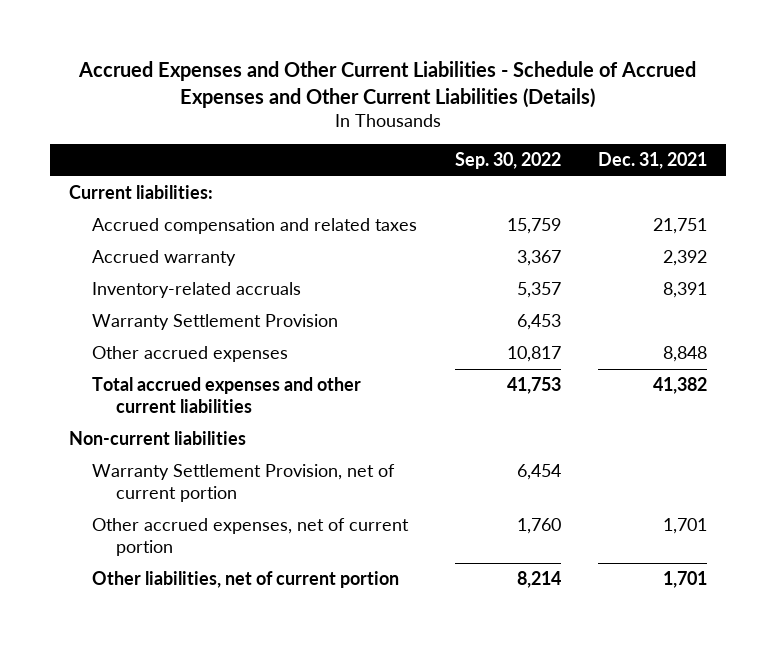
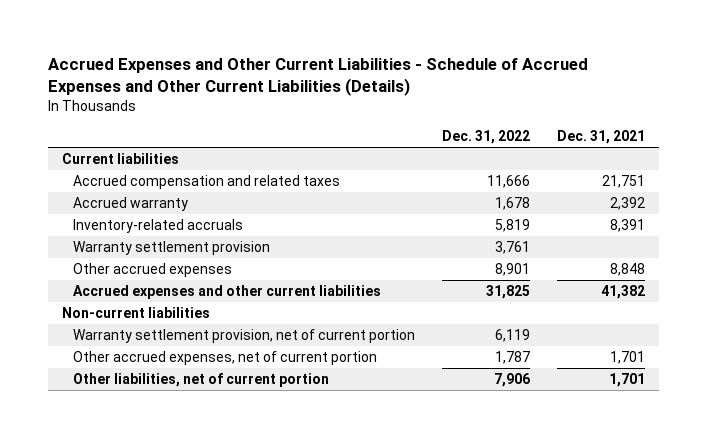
- | Sep. 30, 2022 | Dec. 31, 2021
+ | Dec. 31, 2022 | Dec. 31, 2021
- Current liabilities:
+ Current liabilities
- Warranty Settlement Provision | 6,453 |
+ Warranty settlement provision | 3,761 |
- Total accrued expenses and other current liabilities | 41,753 | 41,382
+ Accrued expenses and other current liabilities | 31,825 | 41,382
- Warranty Settlement Provision, net of current portion | 6,454 |
+ Warranty settlement provision, net of current portion | 6,119 |

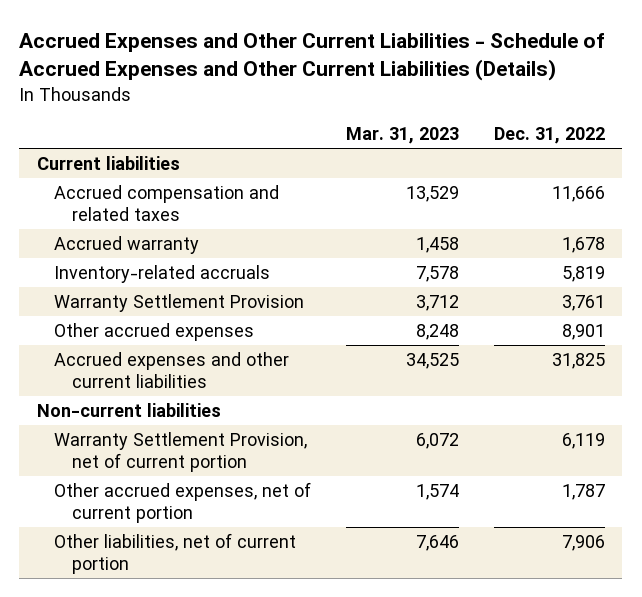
- | Dec. 31, 2022 | Dec. 31, 2021
+ | Mar. 31, 2023 | Dec. 31, 2022
- Warranty settlement provision | 3,761 |
+ Warranty Settlement Provision | 3,712 | 3,761
- Warranty settlement provision, net of current portion | 6,119 |
+ Warranty Settlement Provision, net of current portion | 6,072 | 6,119

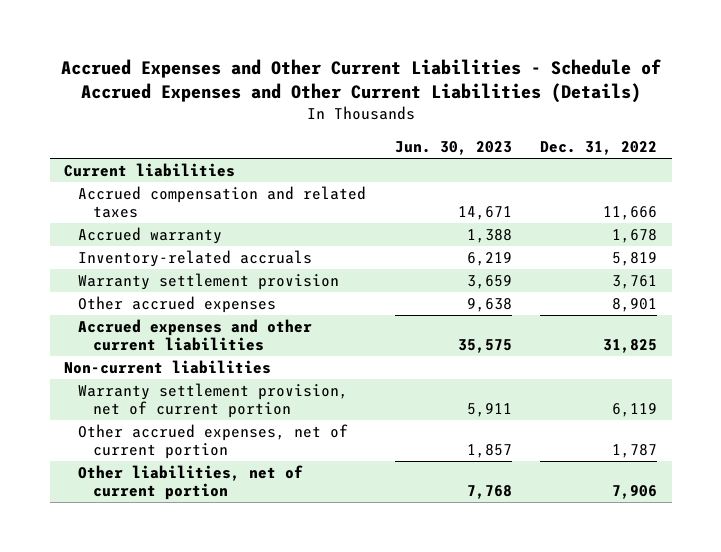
- | Mar. 31, 2023 | Dec. 31, 2022
+ | Jun. 30, 2023 | Dec. 31, 2022
- Warranty Settlement Provision | 3,712 | 3,761
+ Warranty settlement provision | 3,659 | 3,761
- Warranty Settlement Provision, net of current portion | 6,072 | 6,119
+ Warranty settlement provision, net of current portion | 5,911 | 6,119

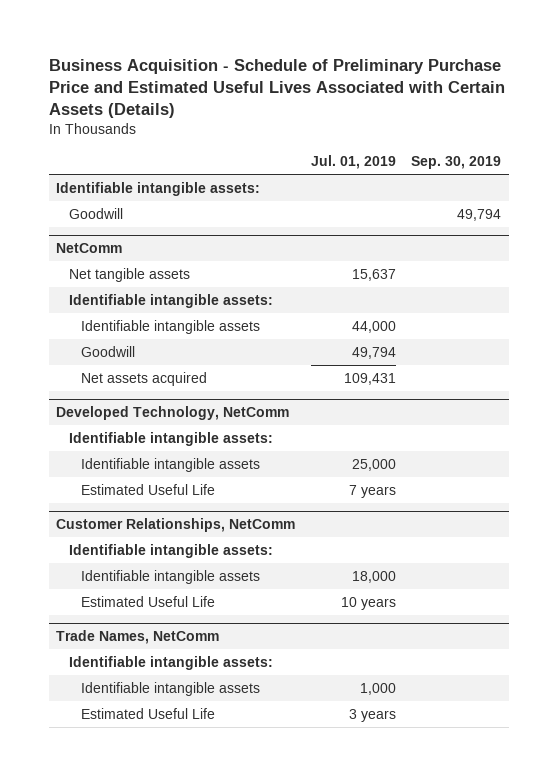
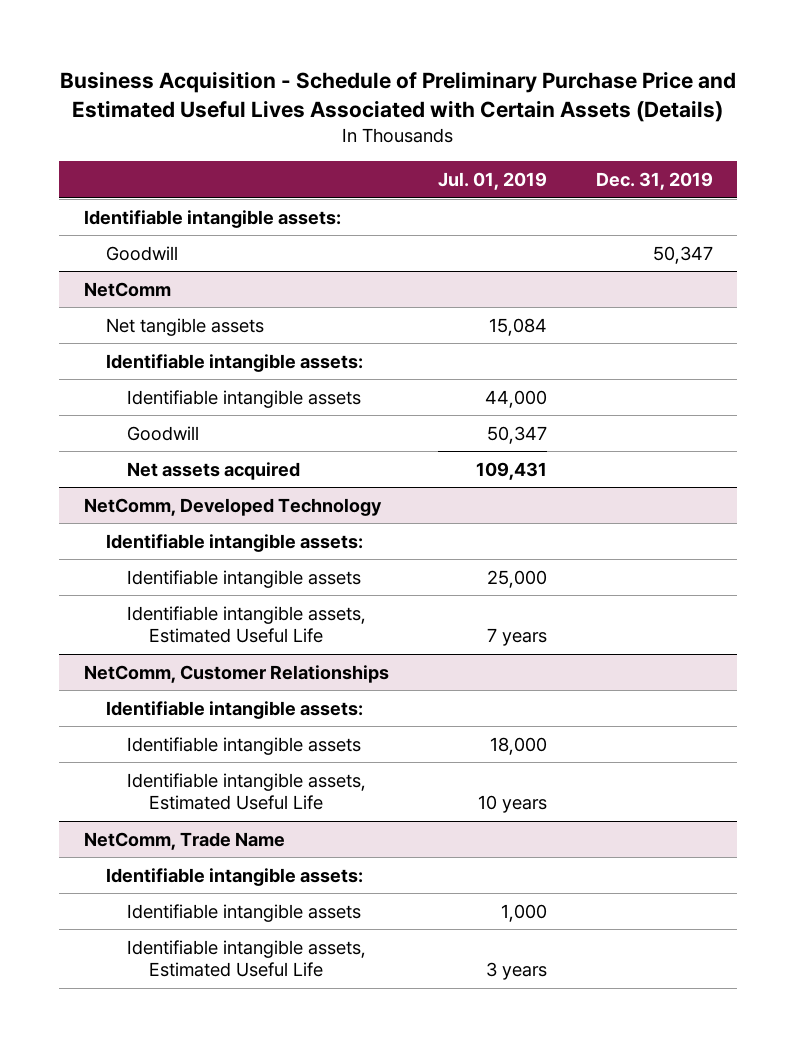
- | Jul. 01, 2019 | Sep. 30, 2019
+ | Jul. 01, 2019 | Dec. 31, 2019
@ NetComm
- Net tangible assets | 15,637 |
+ Net tangible assets | 15,084 |
- Goodwill | 49,794 |
+ Goodwill | 50,347 |
- Developed Technology, NetComm
+ NetComm, Developed Technology
- Estimated Useful Life | 7 years |
- Customer Relationships, NetComm
+ Identifiable intangible assets, Estimated Useful Life | 7 years |
+ NetComm, Customer Relationships
- Estimated Useful Life | 10 years |
- Trade Names, NetComm
+ Identifiable intangible assets, Estimated Useful Life | 10 years |
+ NetComm, Trade Name
- Estimated Useful Life | 3 years |
+ Identifiable intangible assets, Estimated Useful Life | 3 years |

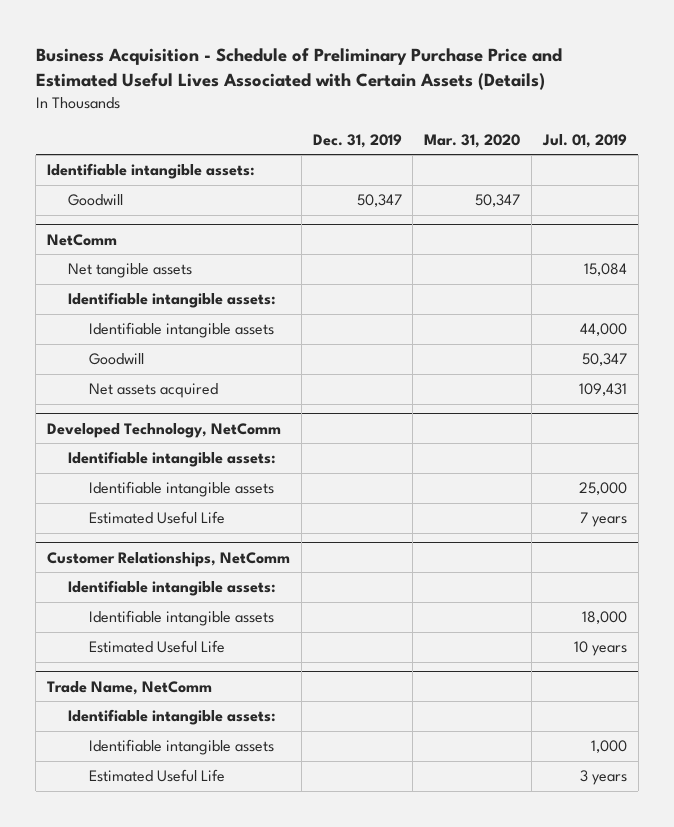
- | Jul. 01, 2019 | Dec. 31, 2019
+ | Dec. 31, 2019 | Mar. 31, 2020 | Jul. 01, 2019
- NetComm, Developed Technology
+ Developed Technology, NetComm
- Identifiable intangible assets, Estimated Useful Life | 7 years |
- NetComm, Customer Relationships
+ Estimated Useful Life | | | 7 years
+ Customer Relationships, NetComm
- Identifiable intangible assets, Estimated Useful Life | 10 years |
- NetComm, Trade Name
+ Estimated Useful Life | | | 10 years
+ Trade Name, NetComm
- Identifiable intangible assets, Estimated Useful Life | 3 years |
+ Estimated Useful Life | | | 3 years

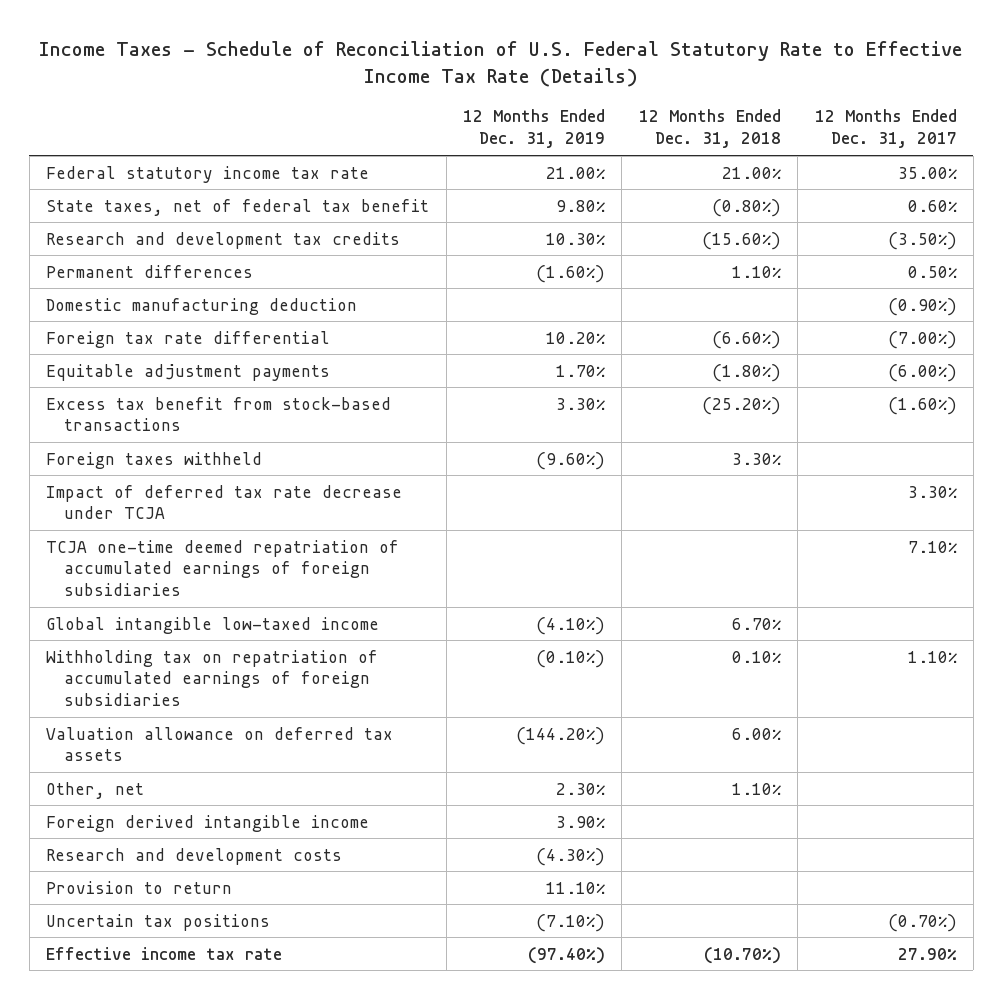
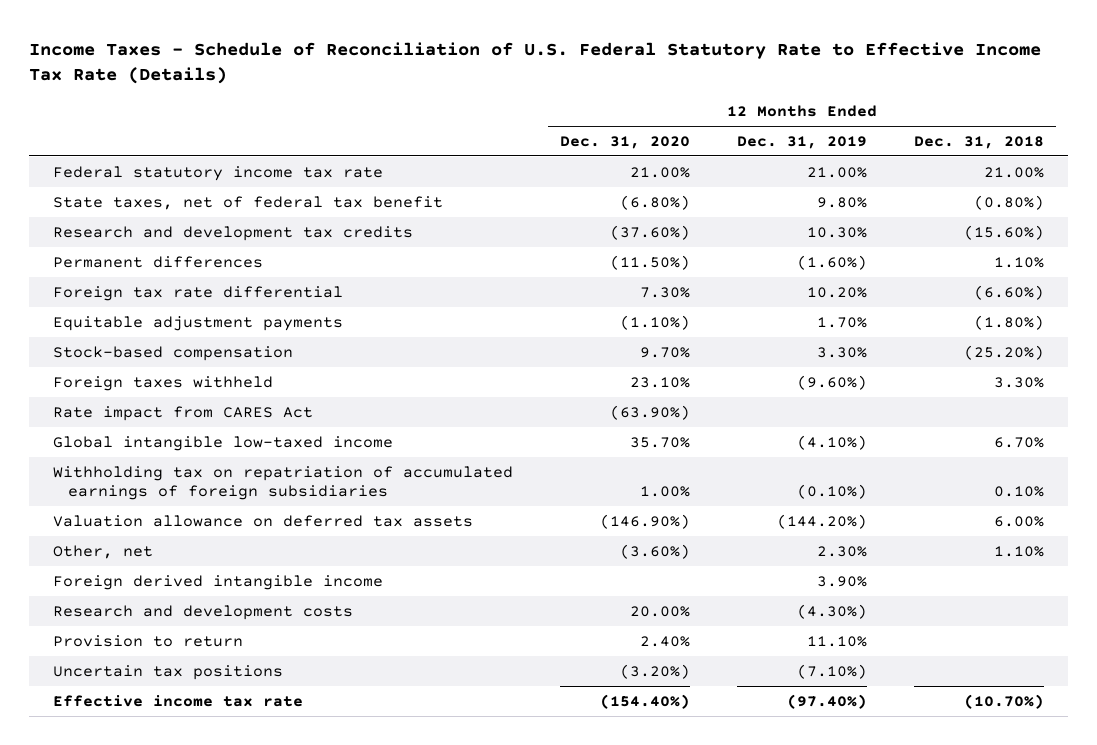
- | 12 Months Ended Dec. 31, 2019 | 12 Months Ended Dec. 31, 2018 | 12 Months Ended Dec. 31, 2017
+ | 12 Months Ended Dec. 31, 2020 | 12 Months Ended Dec. 31, 2019 | 12 Months Ended Dec. 31, 2018
- Domestic manufacturing deduction | | | (0.90%)
- Excess tax benefit from stock-based transactions | 3.30% | (25.20%) | (1.60%)
+ Stock-based compensation | 9.70% | 3.30% | (25.20%)
- Impact of deferred tax rate decrease under TCJA | | | 3.30%
- TCJA one-time deemed repatriation of accumulated earnings of foreign subsidiaries | | | 7.10%
+ Rate impact from CARES Act | (63.90%) | |

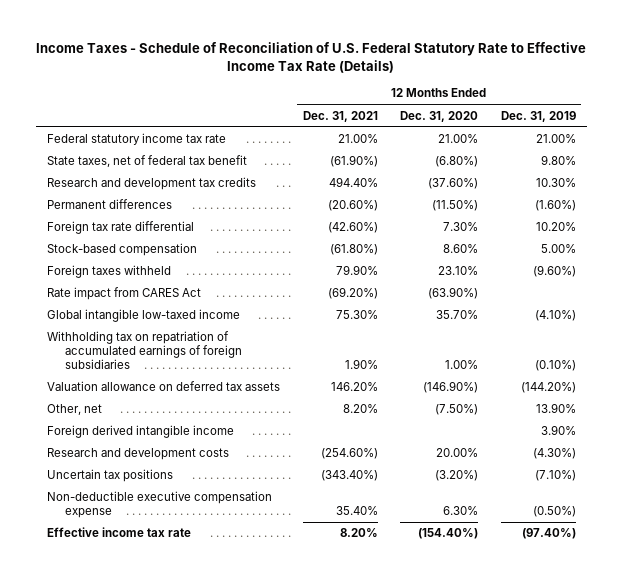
- | 12 Months Ended Dec. 31, 2020 | 12 Months Ended Dec. 31, 2019 | 12 Months Ended Dec. 31, 2018
+ | 12 Months Ended Dec. 31, 2021 | 12 Months Ended Dec. 31, 2020 | 12 Months Ended Dec. 31, 2019
- Equitable adjustment payments | (1.10%) | 1.70% | (1.80%)
- Stock-based compensation | 9.70% | 3.30% | (25.20%)
+ Stock-based compensation | (61.80%) | 8.60% | 5.00%
- Other, net | (3.60%) | 2.30% | 1.10%
+ Other, net | 8.20% | (7.50%) | 13.90%
- Provision to return | 2.40% | 11.10% |
+ Non-deductible executive compensation expense | 35.40% | 6.30% | (0.50%)

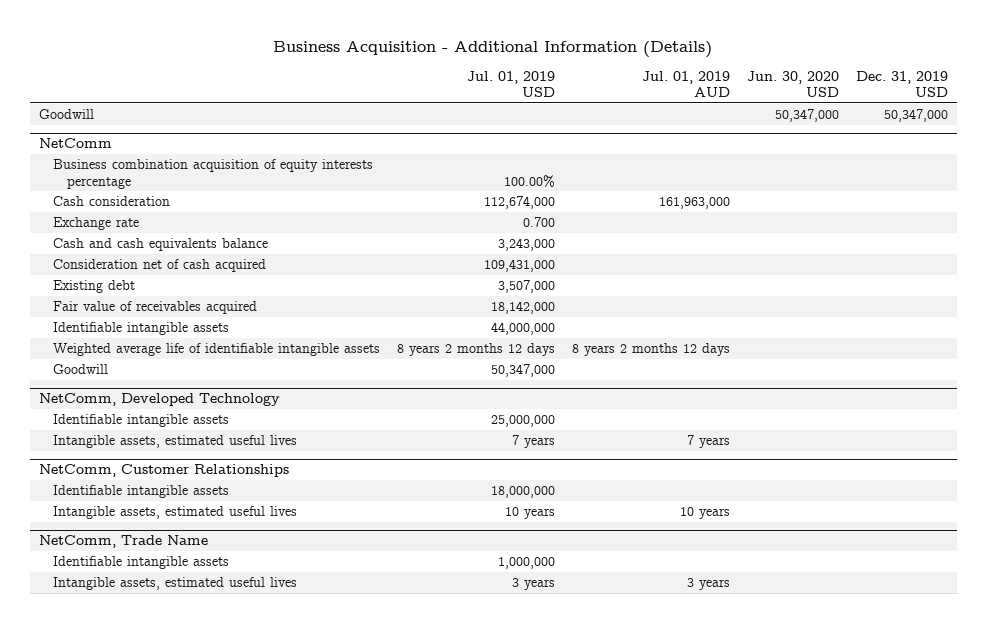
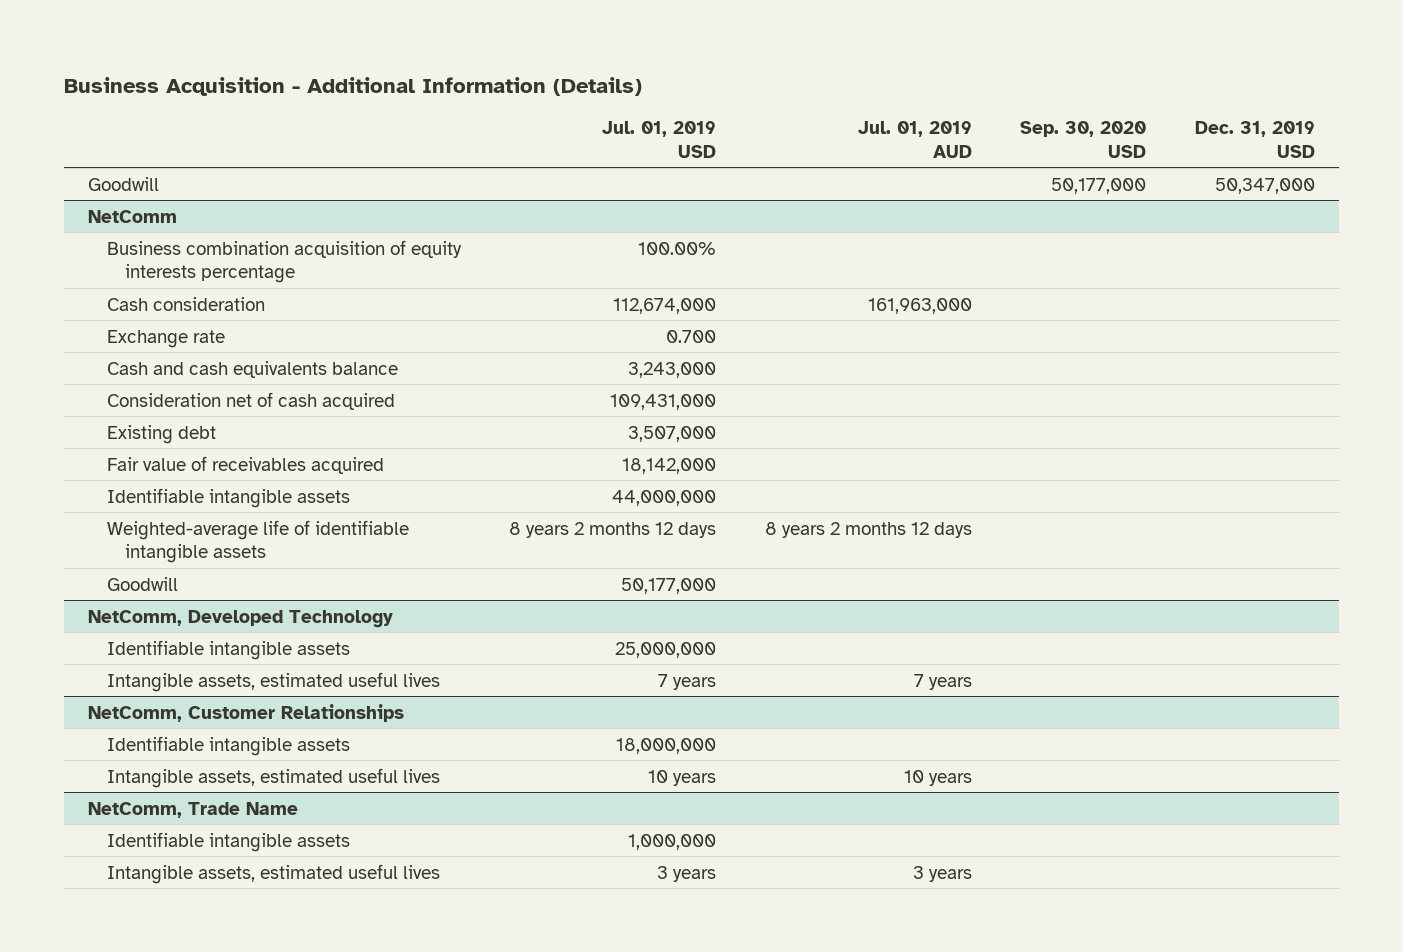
- | Jul. 01, 2019 USD | Jul. 01, 2019 AUD | Jun. 30, 2020 USD | Dec. 31, 2019 USD
+ | Jul. 01, 2019 USD | Jul. 01, 2019 AUD | Sep. 30, 2020 USD | Dec. 31, 2019 USD
@ NetComm
- Weighted average life of identifiable intangible assets | 8 years 2 months 12 days | 8 years 2 months 12 days | |
- Goodwill | 50,347,000 | | |
+ Weighted-average life of identifiable intangible assets | 8 years 2 months 12 days | 8 years 2 months 12 days | |
+ Goodwill | 50,177,000 | | |

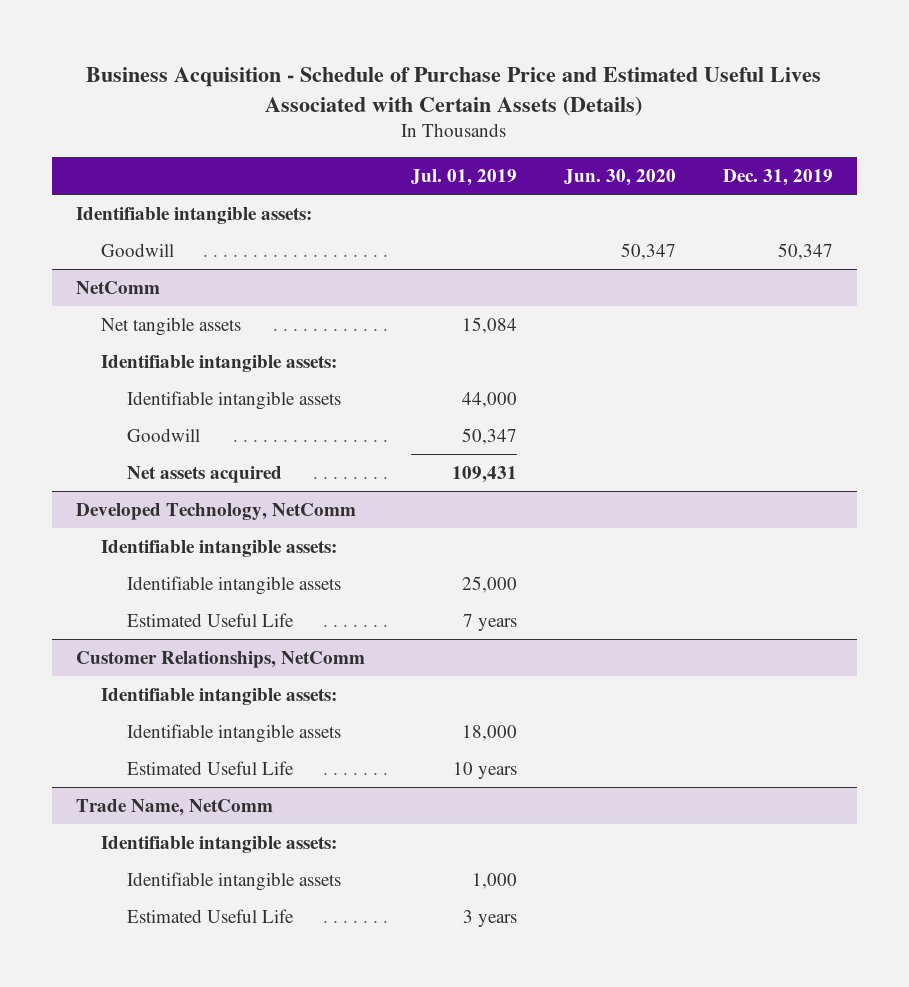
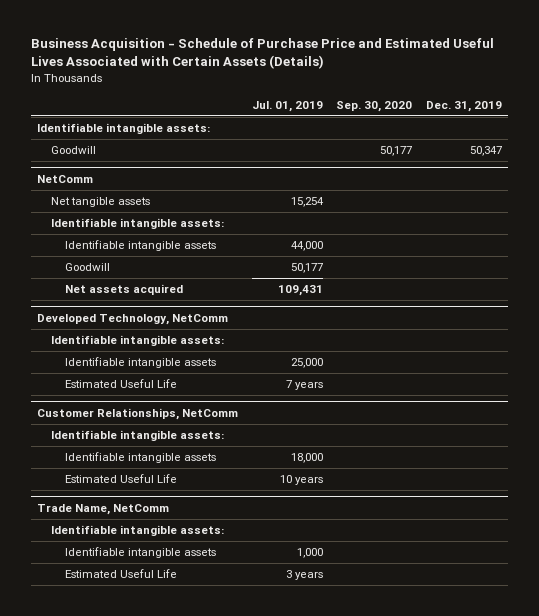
- | Jul. 01, 2019 | Jun. 30, 2020 | Dec. 31, 2019
+ | Jul. 01, 2019 | Sep. 30, 2020 | Dec. 31, 2019
@ NetComm
- Net tangible assets | 15,084 | |
+ Net tangible assets | 15,254 | |
- Goodwill | 50,347 | |
+ Goodwill | 50,177 | |

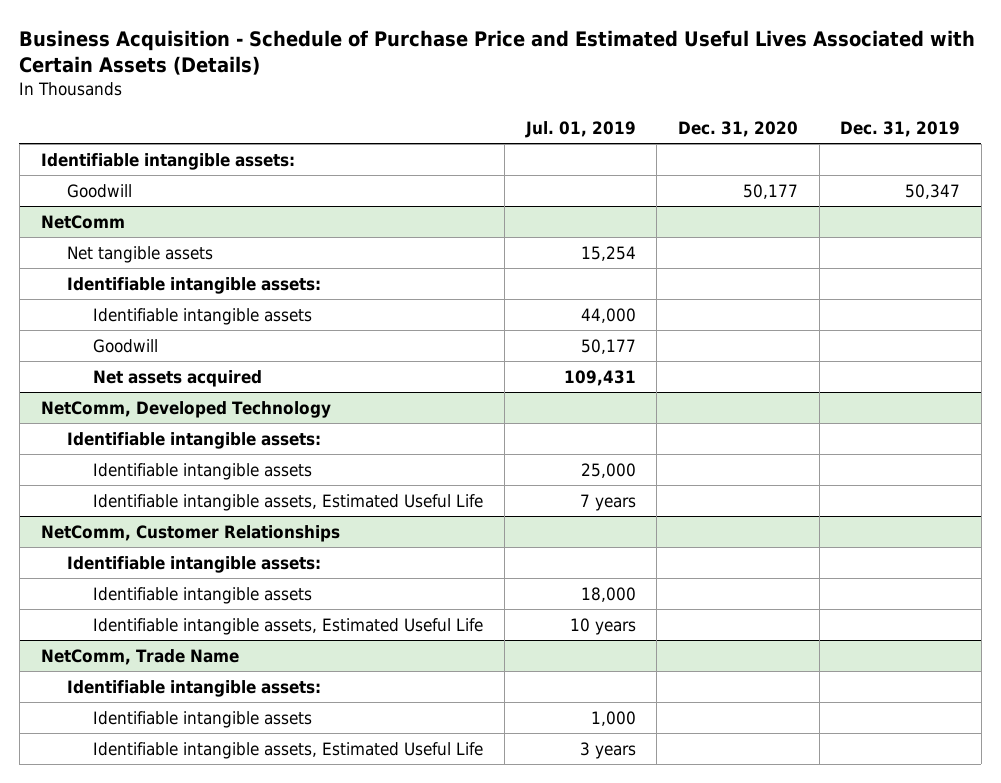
- | Jul. 01, 2019 | Sep. 30, 2020 | Dec. 31, 2019
+ | Jul. 01, 2019 | Dec. 31, 2020 | Dec. 31, 2019
- Developed Technology, NetComm
+ NetComm, Developed Technology
- Estimated Useful Life | 7 years | |
- Customer Relationships, NetComm
+ Identifiable intangible assets, Estimated Useful Life | 7 years | |
+ NetComm, Customer Relationships
- Estimated Useful Life | 10 years | |
- Trade Name, NetComm
+ Identifiable intangible assets, Estimated Useful Life | 10 years | |
+ NetComm, Trade Name
- Estimated Useful Life | 3 years | |
+ Identifiable intangible assets, Estimated Useful Life | 3 years | |

